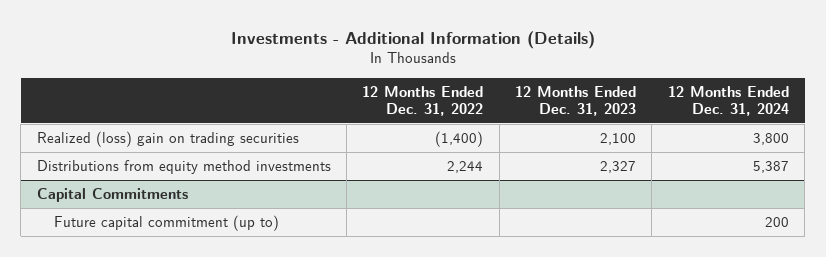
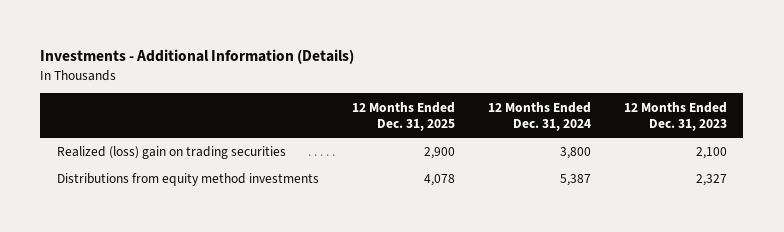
- | 12 Months Ended Dec. 31, 2022 | 12 Months Ended Dec. 31, 2023 | 12 Months Ended Dec. 31, 2024
+ | 12 Months Ended Dec. 31, 2025 | 12 Months Ended Dec. 31, 2024 | 12 Months Ended Dec. 31, 2023
- Capital Commitments
- Future capital commitment (up to) | | | 200

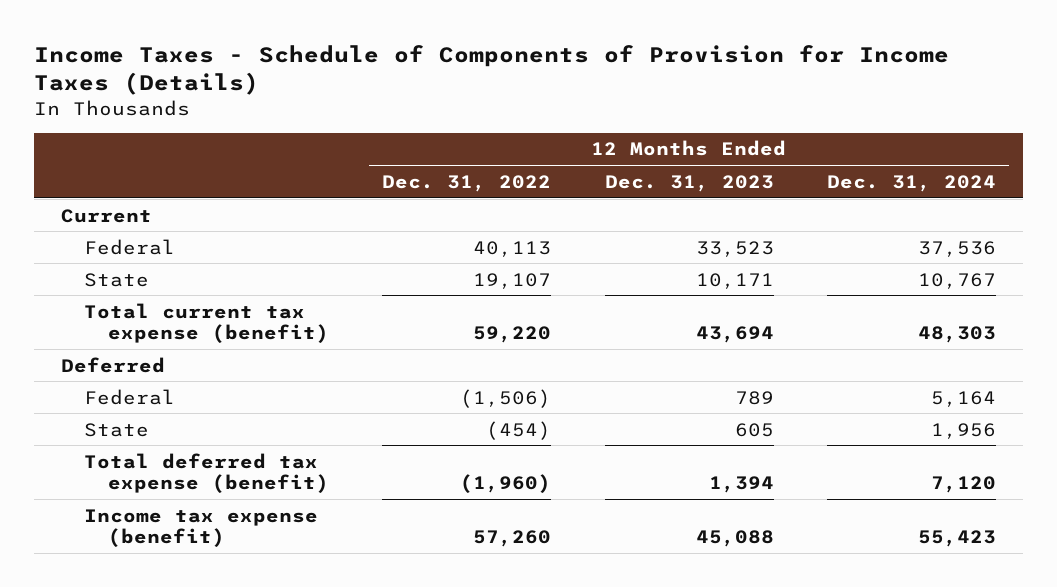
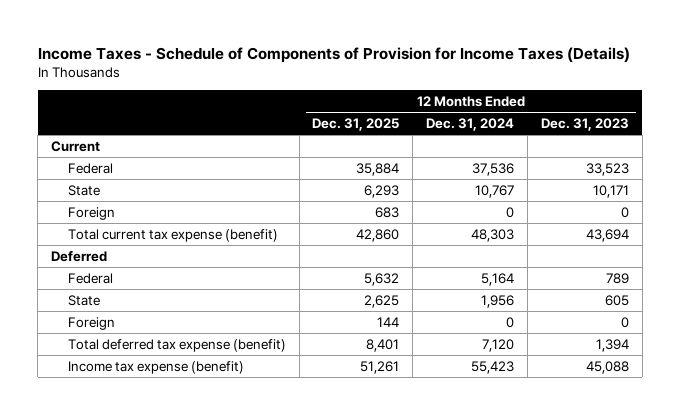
- | 12 Months Ended Dec. 31, 2022 | 12 Months Ended Dec. 31, 2023 | 12 Months Ended Dec. 31, 2024
+ | 12 Months Ended Dec. 31, 2025 | 12 Months Ended Dec. 31, 2024 | 12 Months Ended Dec. 31, 2023
+ Foreign | 683 | 0 | 0
+ Foreign | 144 | 0 | 0

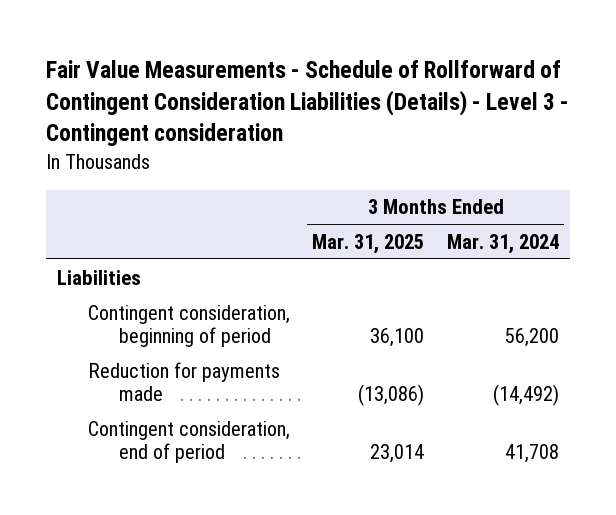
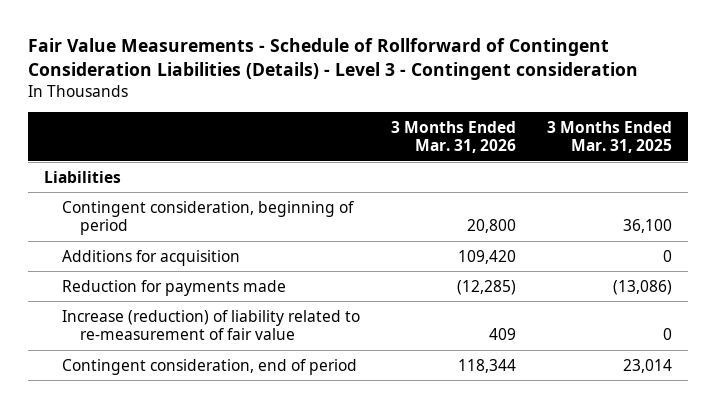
- | 3 Months Ended Mar. 31, 2025 | 3 Months Ended Mar. 31, 2024
+ | 3 Months Ended Mar. 31, 2026 | 3 Months Ended Mar. 31, 2025
+ Additions for acquisition | 109,420 | 0
+ Increase (reduction) of liability related to re-measurement of fair value | 409 | 0

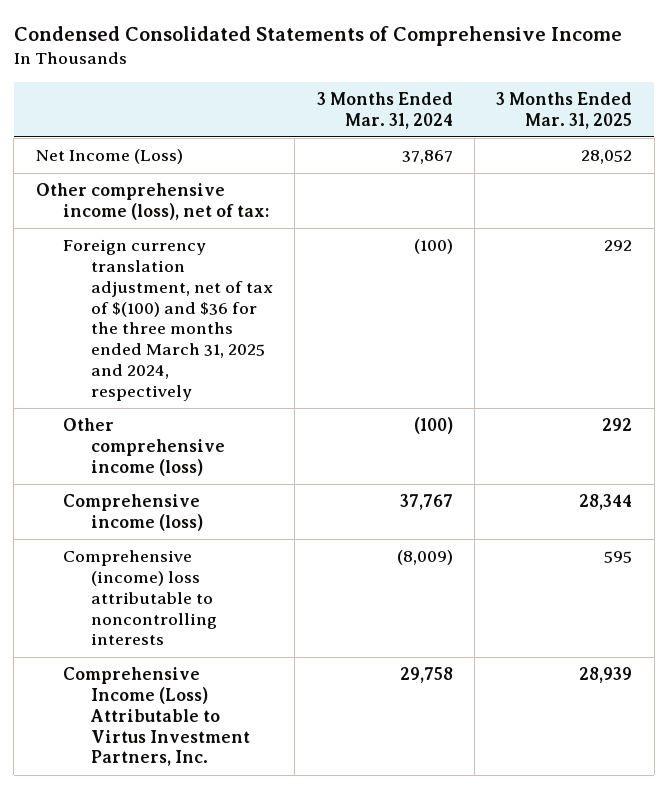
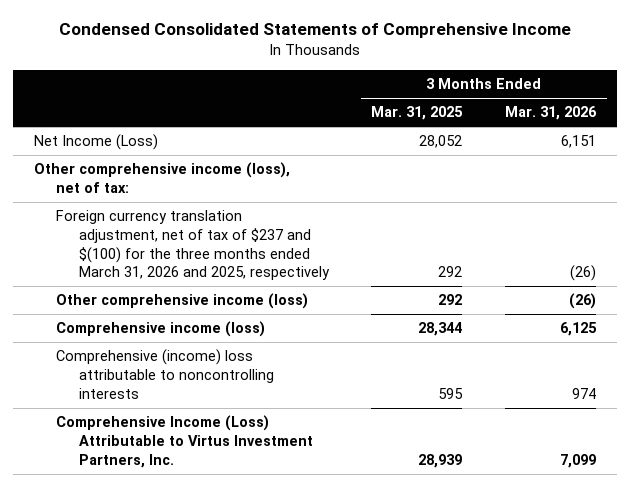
- | 3 Months Ended Mar. 31, 2024 | 3 Months Ended Mar. 31, 2025
+ | 3 Months Ended Mar. 31, 2025 | 3 Months Ended Mar. 31, 2026
- Foreign currency translation adjustment, net of tax of $(100) and $36 for the three months ended March 31, 2025 and 2024, respectively | (100) | 292
+ Foreign currency translation adjustment, net of tax of $237 and $(100) for the three months ended March 31, 2026 and 2025, respectively | 292 | (26)

